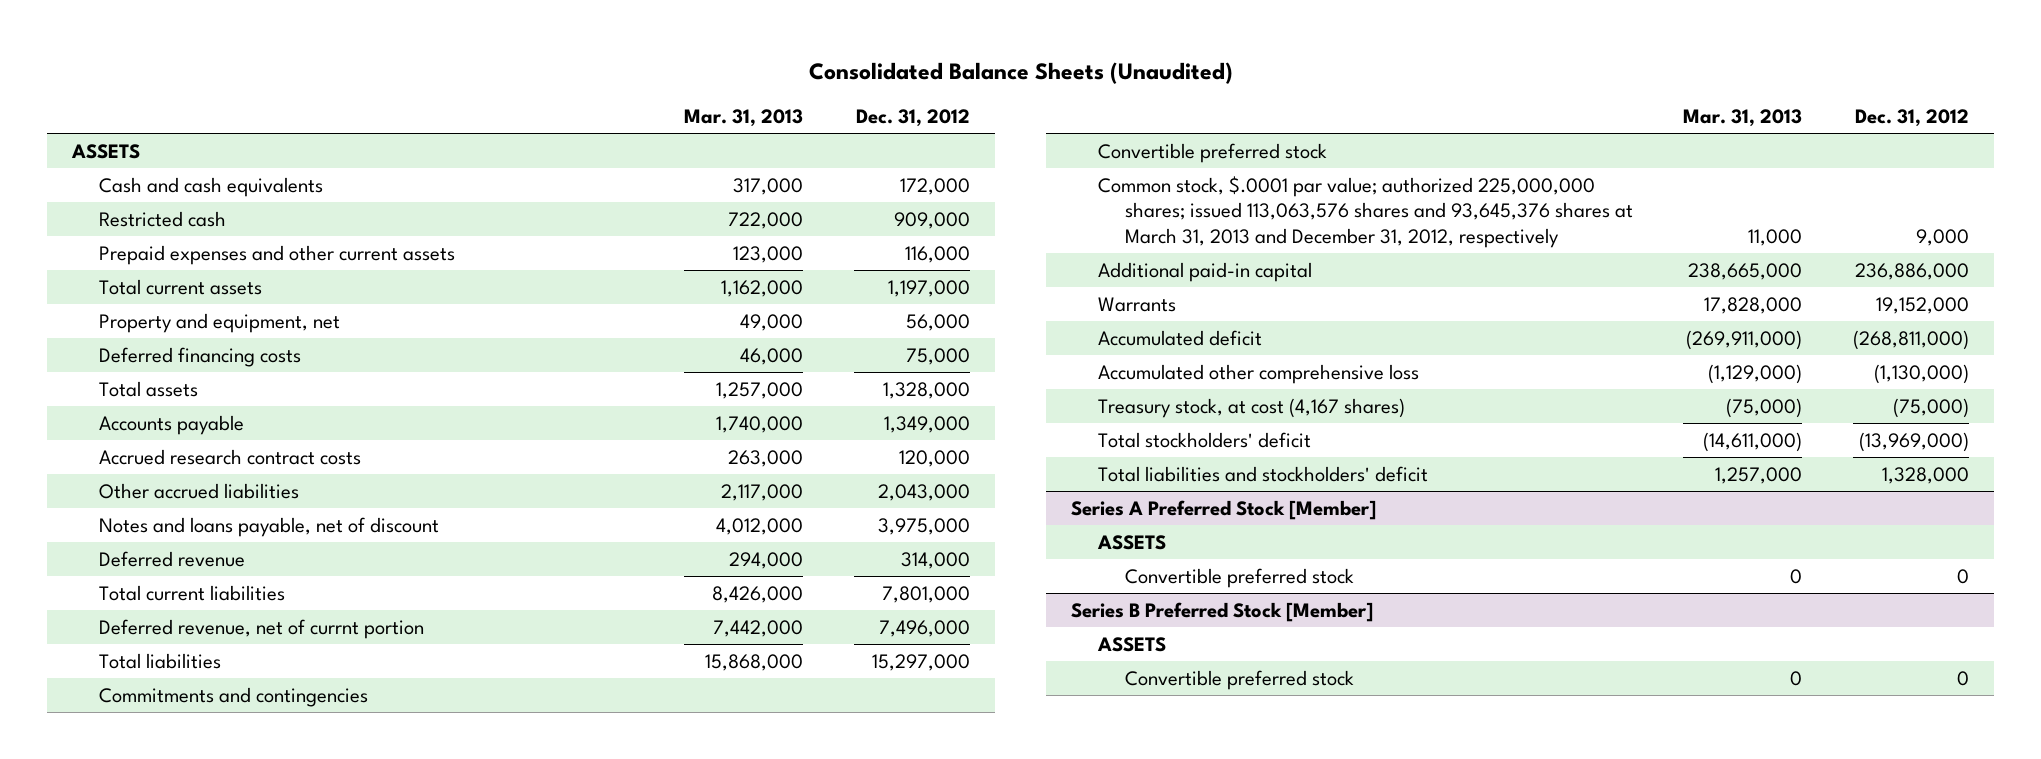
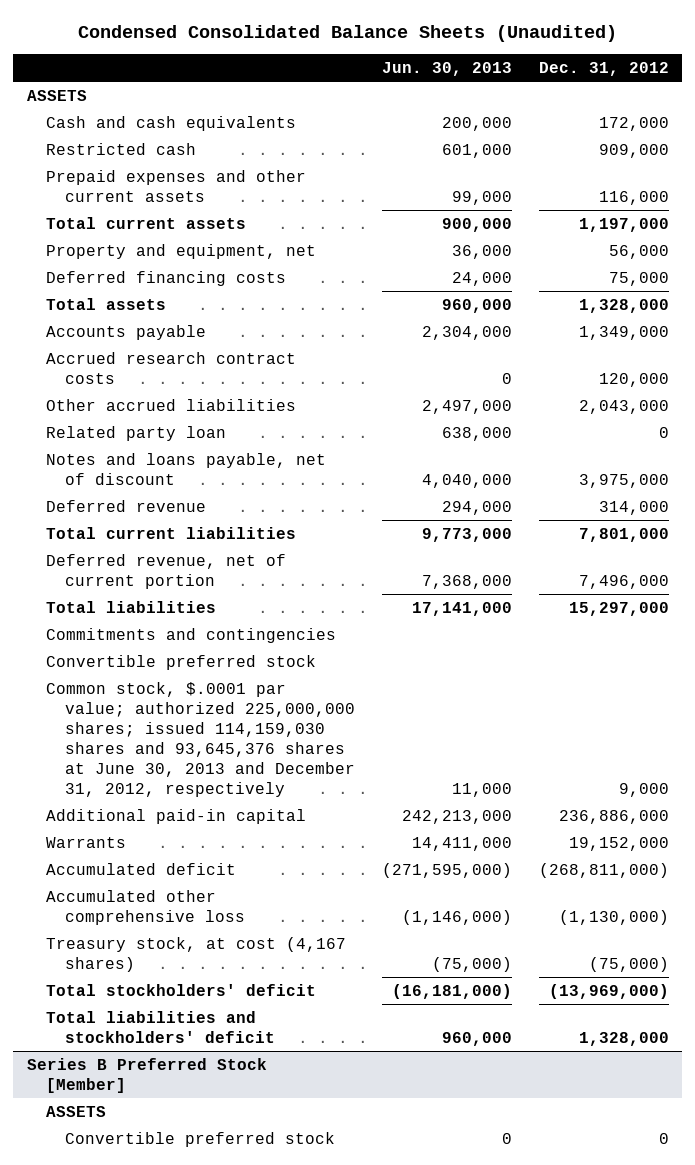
- Consolidated Balance Sheets (Unaudited)
+ Condensed Consolidated Balance Sheets (Unaudited)
- | Mar. 31, 2013 | Dec. 31, 2012
+ | Jun. 30, 2013 | Dec. 31, 2012
+ Related party loan | 638,000 | 0
- Deferred revenue, net of currnt portion | 7,442,000 | 7,496,000
+ Deferred revenue, net of current portion | 7,368,000 | 7,496,000
- Common stock, $.0001 par value; authorized 225,000,000 shares; issued 113,063,576 shares and 93,645,376 shares at March 31, 2013 and December 31, 2012, respectively | 11,000 | 9,000
+ Common stock, $.0001 par value; authorized 225,000,000 shares; issued 114,159,030 shares and 93,645,376 shares at June 30, 2013 and December 31, 2012, respectively | 11,000 | 9,000
- Series A Preferred Stock [Member]
- ASSETS
- Convertible preferred stock | 0 | 0

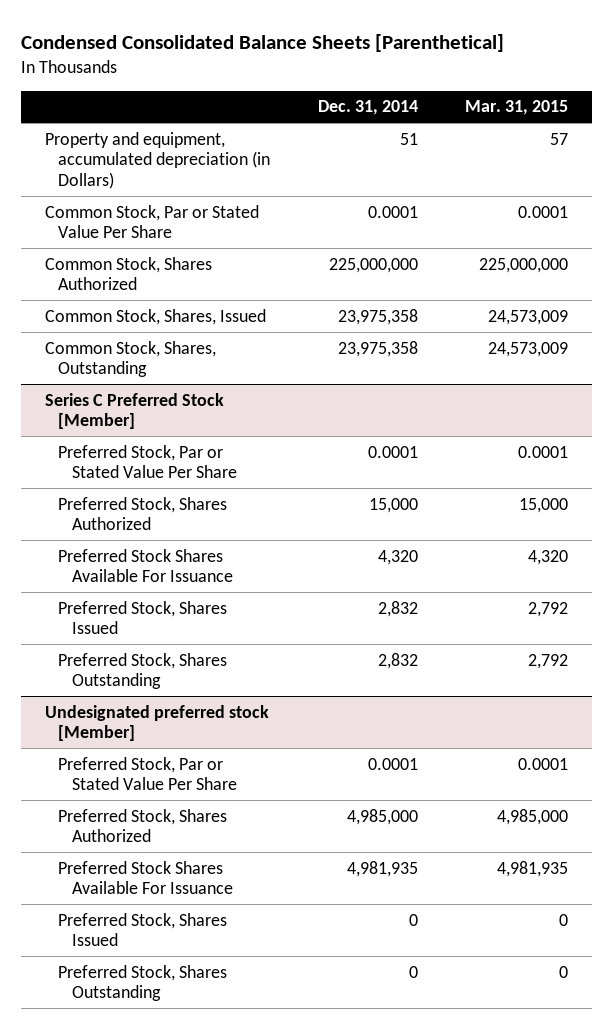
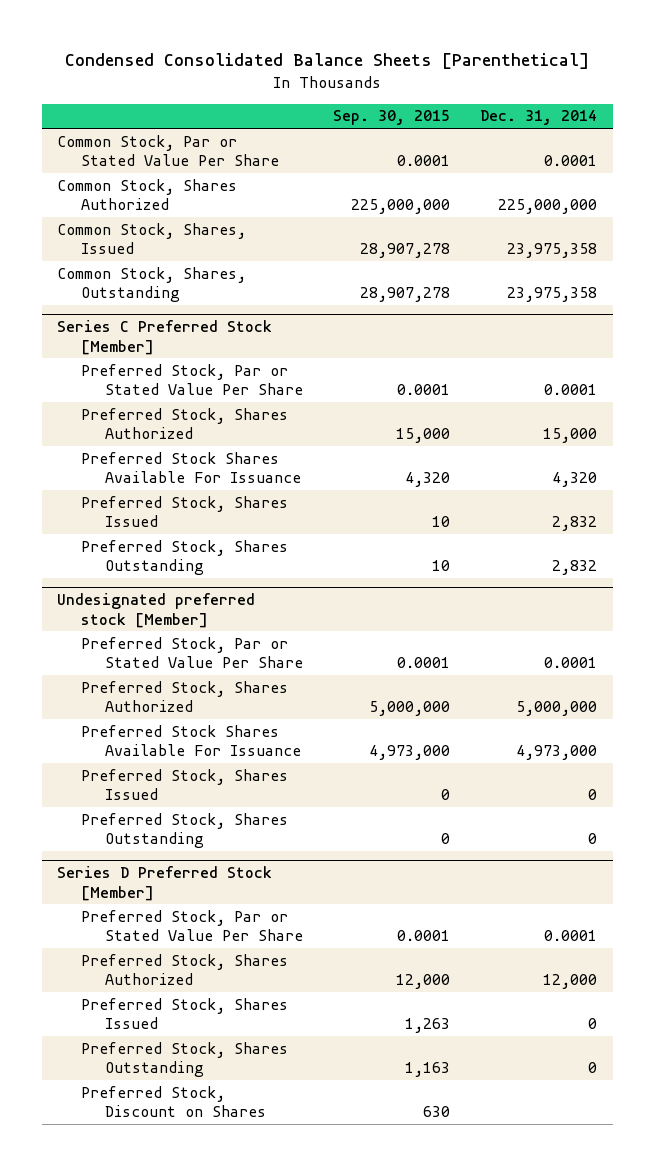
- | Dec. 31, 2014 | Mar. 31, 2015
+ | Sep. 30, 2015 | Dec. 31, 2014
- Property and equipment, accumulated depreciation (in Dollars) | 51 | 57
@ Undesignated preferred stock [Member]
- Preferred Stock, Shares Authorized | 4,985,000 | 4,985,000
- Preferred Stock Shares Available For Issuance | 4,981,935 | 4,981,935
+ Preferred Stock, Shares Authorized | 5,000,000 | 5,000,000
+ Preferred Stock Shares Available For Issuance | 4,973,000 | 4,973,000
+ Series D Preferred Stock [Member]
+ Preferred Stock, Par or Stated Value Per Share | 0.0001 | 0.0001
+ Preferred Stock, Shares Authorized | 12,000 | 12,000
+ Preferred Stock, Shares Issued | 1,263 | 0
+ Preferred Stock, Shares Outstanding | 1,163 | 0
+ Preferred Stock, Discount on Shares | 630 |

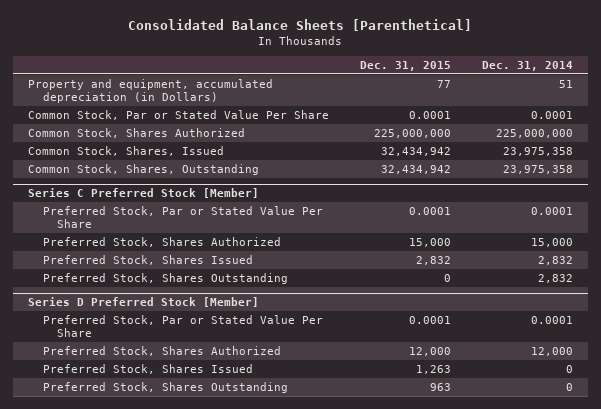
- Condensed Consolidated Balance Sheets [Parenthetical]
+ Consolidated Balance Sheets [Parenthetical]
- | Sep. 30, 2015 | Dec. 31, 2014
+ | Dec. 31, 2015 | Dec. 31, 2014
+ Property and equipment, accumulated depreciation (in Dollars) | 77 | 51
@ Series C Preferred Stock [Member]
- Preferred Stock Shares Available For Issuance | 4,320 | 4,320
- Undesignated preferred stock [Member]
- Preferred Stock, Par or Stated Value Per Share | 0.0001 | 0.0001
- Preferred Stock, Shares Authorized | 5,000,000 | 5,000,000
- Preferred Stock Shares Available For Issuance | 4,973,000 | 4,973,000
- Preferred Stock, Shares Issued | 0 | 0
- Preferred Stock, Shares Outstanding | 0 | 0
@ Series D Preferred Stock [Member]
- Preferred Stock, Discount on Shares | 630 |

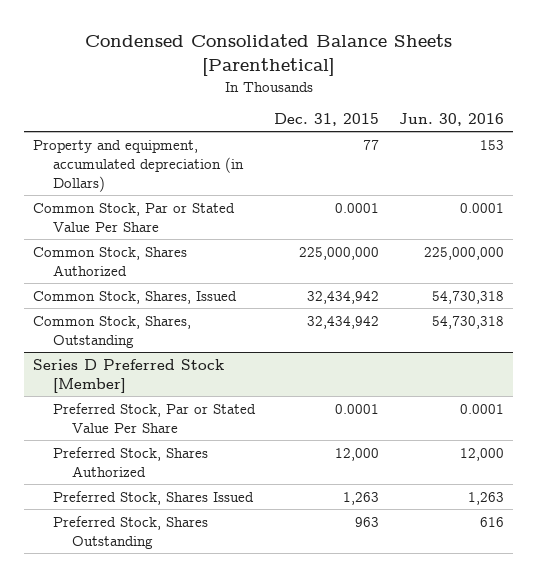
- Consolidated Balance Sheets [Parenthetical]
+ Condensed Consolidated Balance Sheets [Parenthetical]
- | Dec. 31, 2015 | Dec. 31, 2014
+ | Dec. 31, 2015 | Jun. 30, 2016
- Series C Preferred Stock [Member]
- Preferred Stock, Par or Stated Value Per Share | 0.0001 | 0.0001
- Preferred Stock, Shares Authorized | 15,000 | 15,000
- Preferred Stock, Shares Issued | 2,832 | 2,832
- Preferred Stock, Shares Outstanding | 0 | 2,832

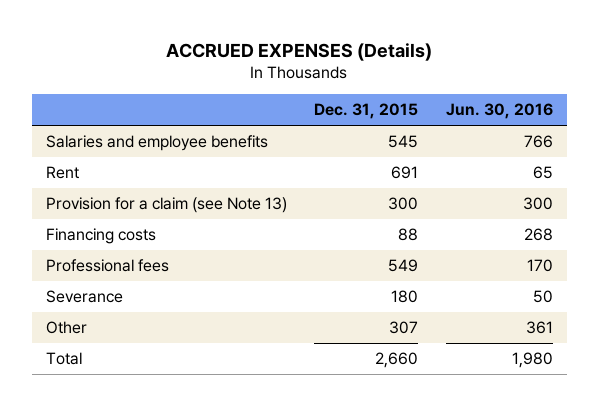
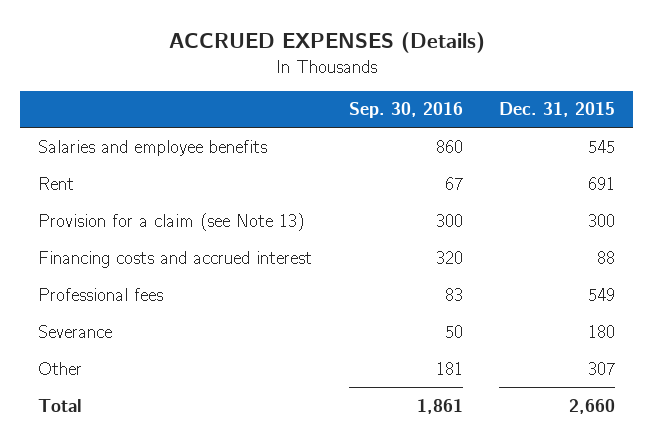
- | Dec. 31, 2015 | Jun. 30, 2016
+ | Sep. 30, 2016 | Dec. 31, 2015
- Financing costs | 88 | 268
+ Financing costs and accrued interest | 320 | 88

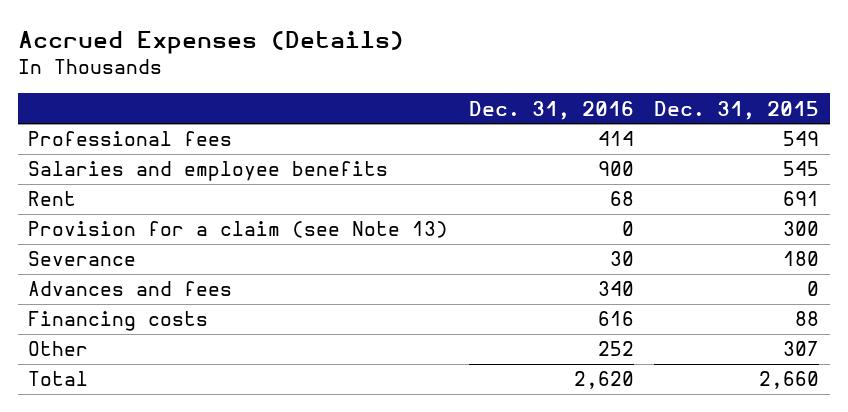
- ACCRUED EXPENSES (Details)
+ Accrued Expenses (Details)
- | Sep. 30, 2016 | Dec. 31, 2015
+ | Dec. 31, 2016 | Dec. 31, 2015
moved up: Professional fees | 414 | 549
- Financing costs and accrued interest | 320 | 88
+ Advances and fees | 340 | 0
+ Financing costs | 616 | 88

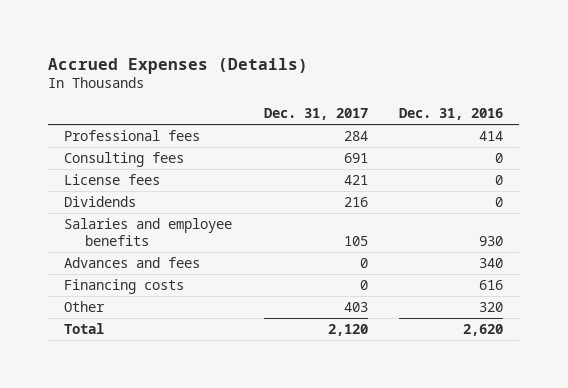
- | Dec. 31, 2016 | Dec. 31, 2015
+ | Dec. 31, 2017 | Dec. 31, 2016
- Salaries and employee benefits | 900 | 545
- Rent | 68 | 691
- Provision for a claim (see Note 13) | 0 | 300
- Severance | 30 | 180
+ Consulting fees | 691 | 0
+ License fees | 421 | 0
+ Dividends | 216 | 0
+ Salaries and employee benefits | 105 | 930
- Other | 252 | 307
+ Other | 403 | 320

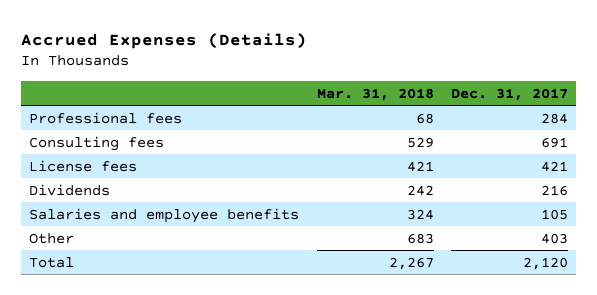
- | Dec. 31, 2017 | Dec. 31, 2016
+ | Mar. 31, 2018 | Dec. 31, 2017
- Advances and fees | 0 | 340
- Financing costs | 0 | 616

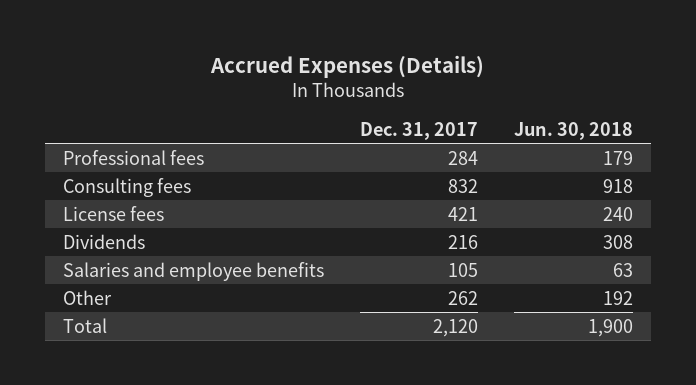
- | Mar. 31, 2018 | Dec. 31, 2017
+ | Dec. 31, 2017 | Jun. 30, 2018
- Consulting fees | 529 | 691
+ Consulting fees | 832 | 918
- Other | 683 | 403
+ Other | 262 | 192

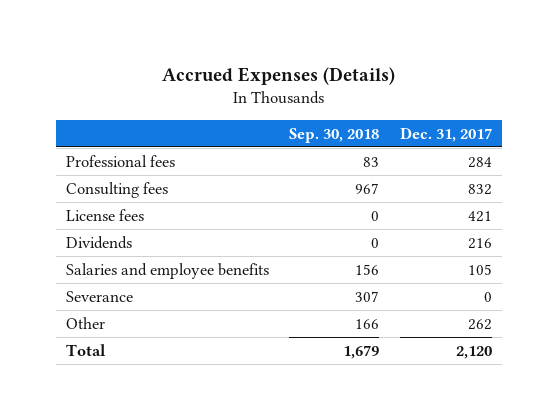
- | Dec. 31, 2017 | Jun. 30, 2018
+ | Sep. 30, 2018 | Dec. 31, 2017
+ Severance | 307 | 0

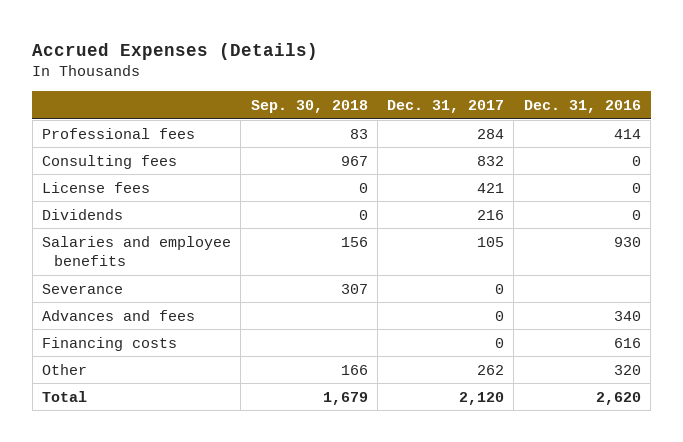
- | Sep. 30, 2018 | Dec. 31, 2017
+ | Sep. 30, 2018 | Dec. 31, 2017 | Dec. 31, 2016
+ Advances and fees | | 0 | 340
+ Financing costs | | 0 | 616

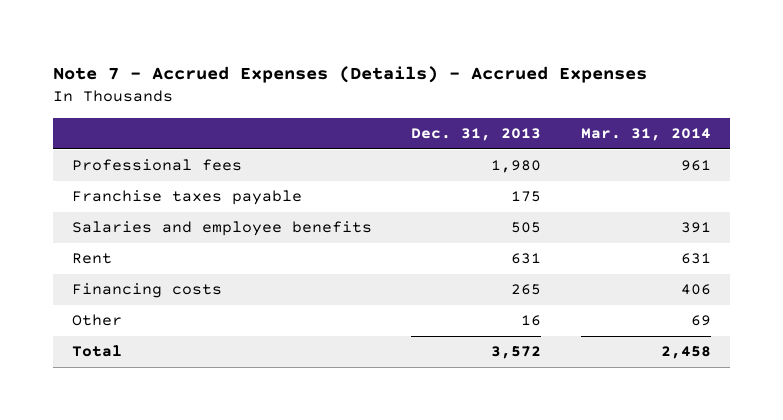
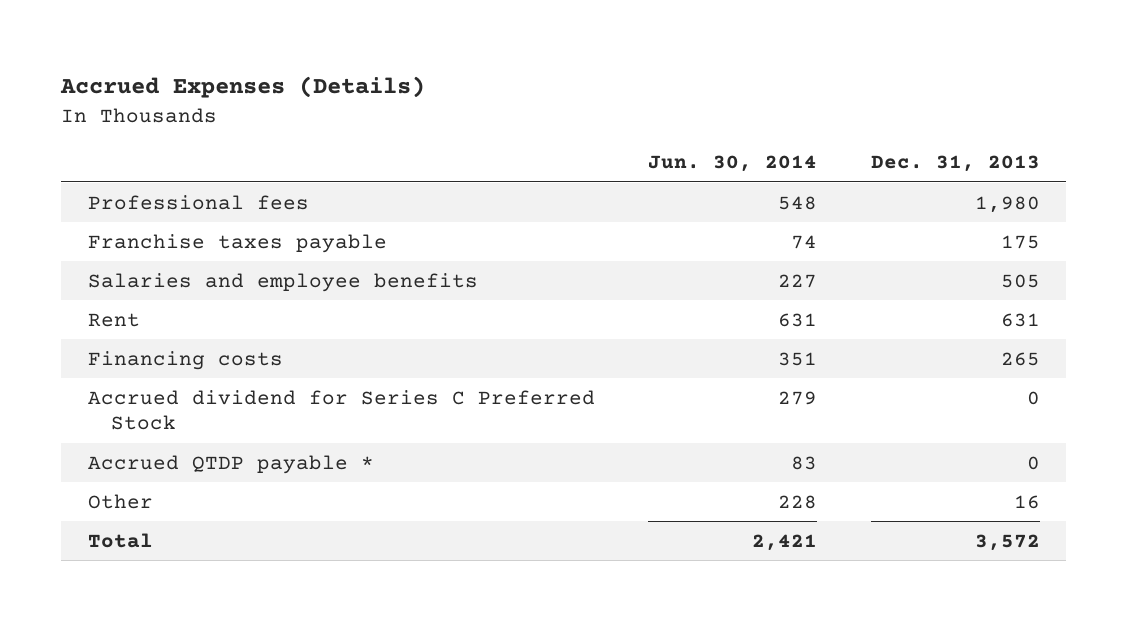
- Note 7 - Accrued Expenses (Details) - Accrued Expenses
+ Accrued Expenses (Details)
- | Dec. 31, 2013 | Mar. 31, 2014
+ | Jun. 30, 2014 | Dec. 31, 2013
+ Accrued dividend for Series C Preferred Stock | 279 | 0
+ Accrued QTDP payable * | 83 | 0

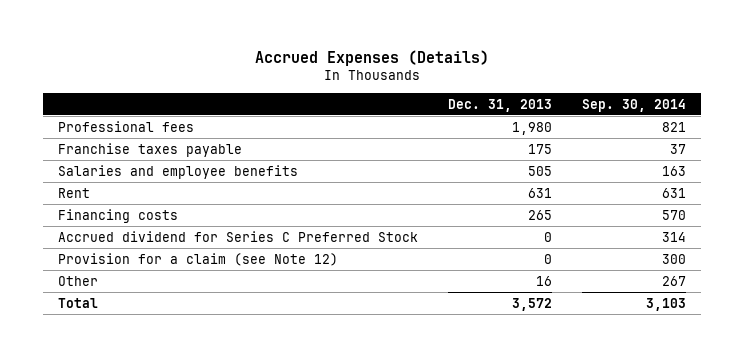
- | Jun. 30, 2014 | Dec. 31, 2013
+ | Dec. 31, 2013 | Sep. 30, 2014
- Accrued QTDP payable * | 83 | 0
+ Provision for a claim (see Note 12) | 0 | 300

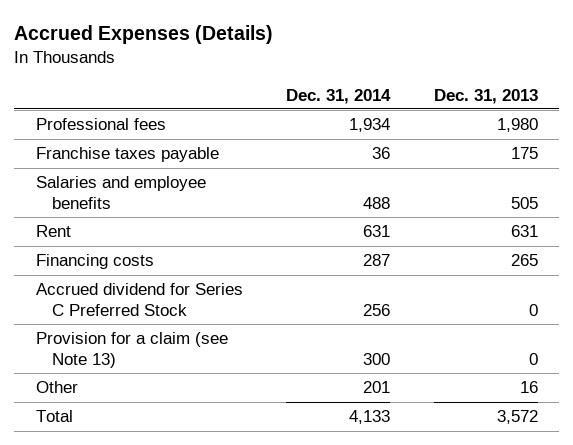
- | Dec. 31, 2013 | Sep. 30, 2014
+ | Dec. 31, 2014 | Dec. 31, 2013
- Provision for a claim (see Note 12) | 0 | 300
+ Provision for a claim (see Note 13) | 300 | 0

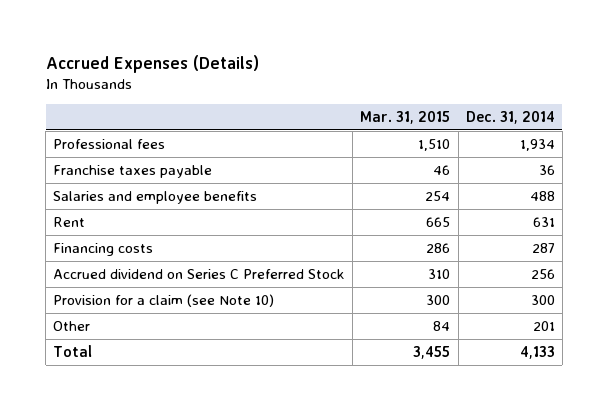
- | Dec. 31, 2014 | Dec. 31, 2013
+ | Mar. 31, 2015 | Dec. 31, 2014
- Accrued dividend for Series C Preferred Stock | 256 | 0
- Provision for a claim (see Note 13) | 300 | 0
+ Accrued dividend on Series C Preferred Stock | 310 | 256
+ Provision for a claim (see Note 10) | 300 | 300

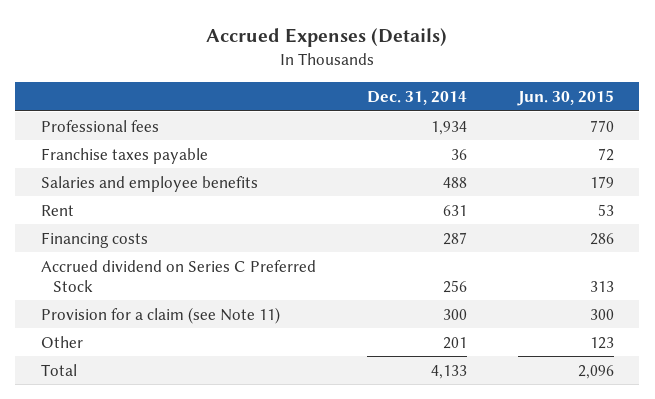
- | Mar. 31, 2015 | Dec. 31, 2014
+ | Dec. 31, 2014 | Jun. 30, 2015
- Provision for a claim (see Note 10) | 300 | 300
+ Provision for a claim (see Note 11) | 300 | 300

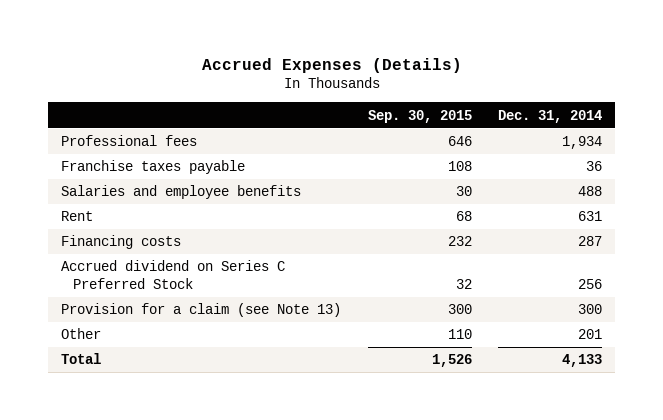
- | Dec. 31, 2014 | Jun. 30, 2015
+ | Sep. 30, 2015 | Dec. 31, 2014
- Provision for a claim (see Note 11) | 300 | 300
+ Provision for a claim (see Note 13) | 300 | 300

